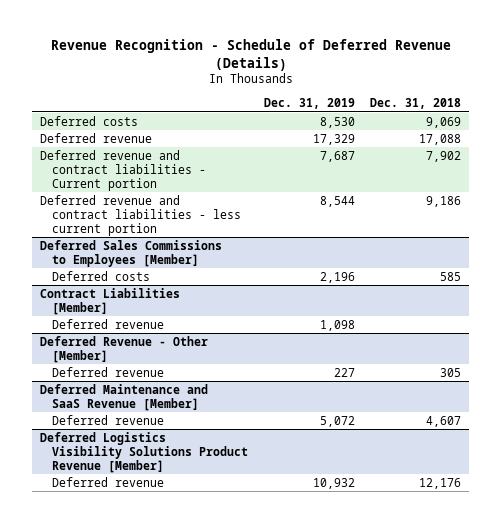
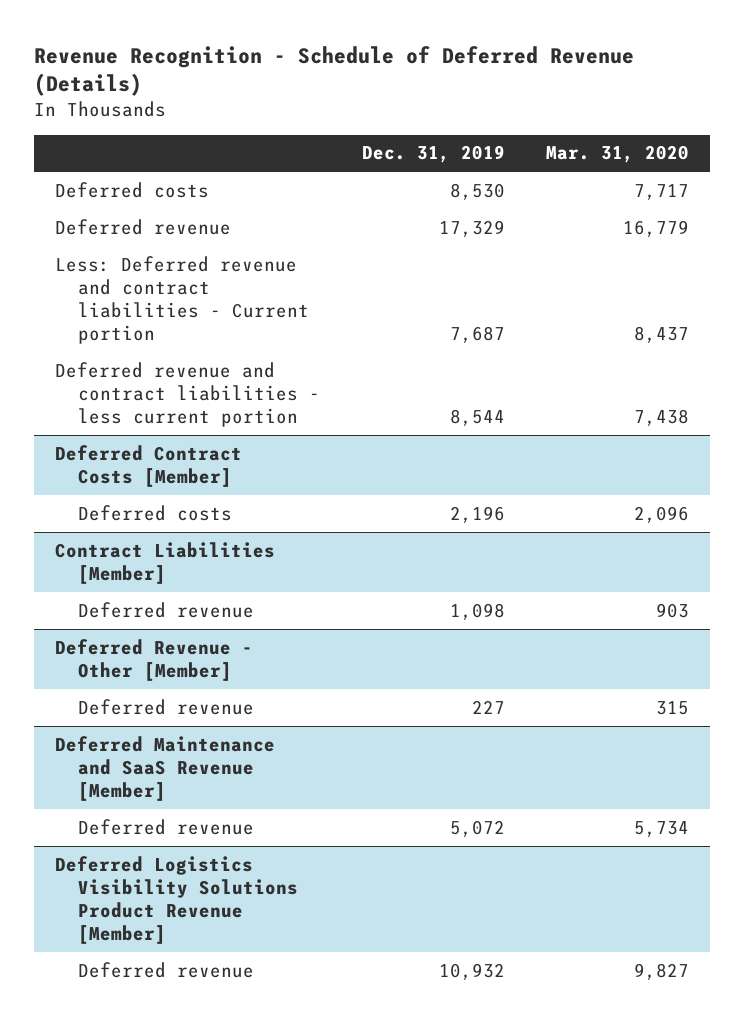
- | Dec. 31, 2019 | Dec. 31, 2018
+ | Dec. 31, 2019 | Mar. 31, 2020
- Deferred revenue and contract liabilities - Current portion | 7,687 | 7,902
+ Less: Deferred revenue and contract liabilities - Current portion | 7,687 | 8,437
- Deferred Sales Commissions to Employees [Member]
+ Deferred Contract Costs [Member]

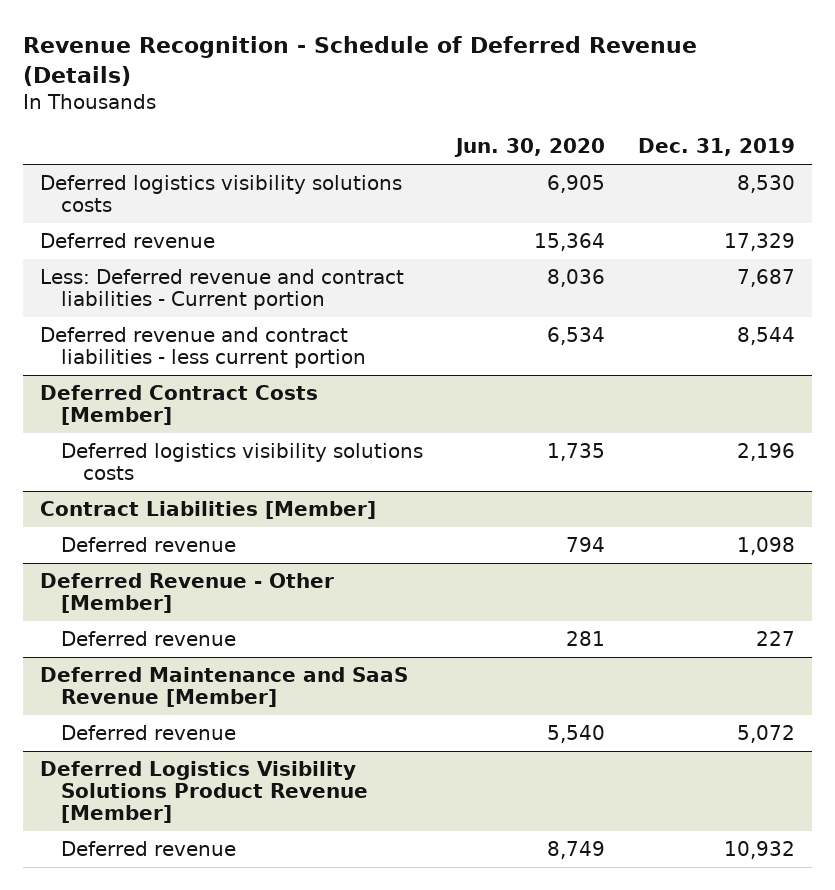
- | Dec. 31, 2019 | Mar. 31, 2020
+ | Jun. 30, 2020 | Dec. 31, 2019
- Deferred costs | 8,530 | 7,717
+ Deferred logistics visibility solutions costs | 6,905 | 8,530
@ Deferred Contract Costs [Member]
- Deferred costs | 2,196 | 2,096
+ Deferred logistics visibility solutions costs | 1,735 | 2,196

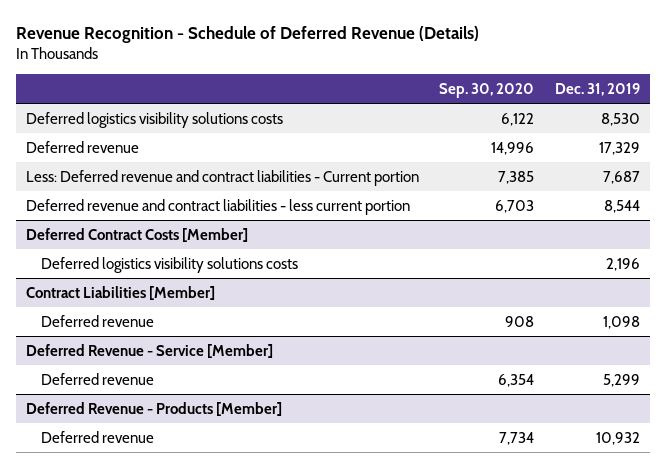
- | Jun. 30, 2020 | Dec. 31, 2019
+ | Sep. 30, 2020 | Dec. 31, 2019
- Deferred Revenue - Other [Member]
- Deferred revenue | 281 | 227
- Deferred Maintenance and SaaS Revenue [Member]
- Deferred revenue | 5,540 | 5,072
- Deferred Logistics Visibility Solutions Product Revenue [Member]
+ Deferred Revenue - Service [Member]
+ Deferred revenue | 6,354 | 5,299
+ Deferred Revenue - Products [Member]

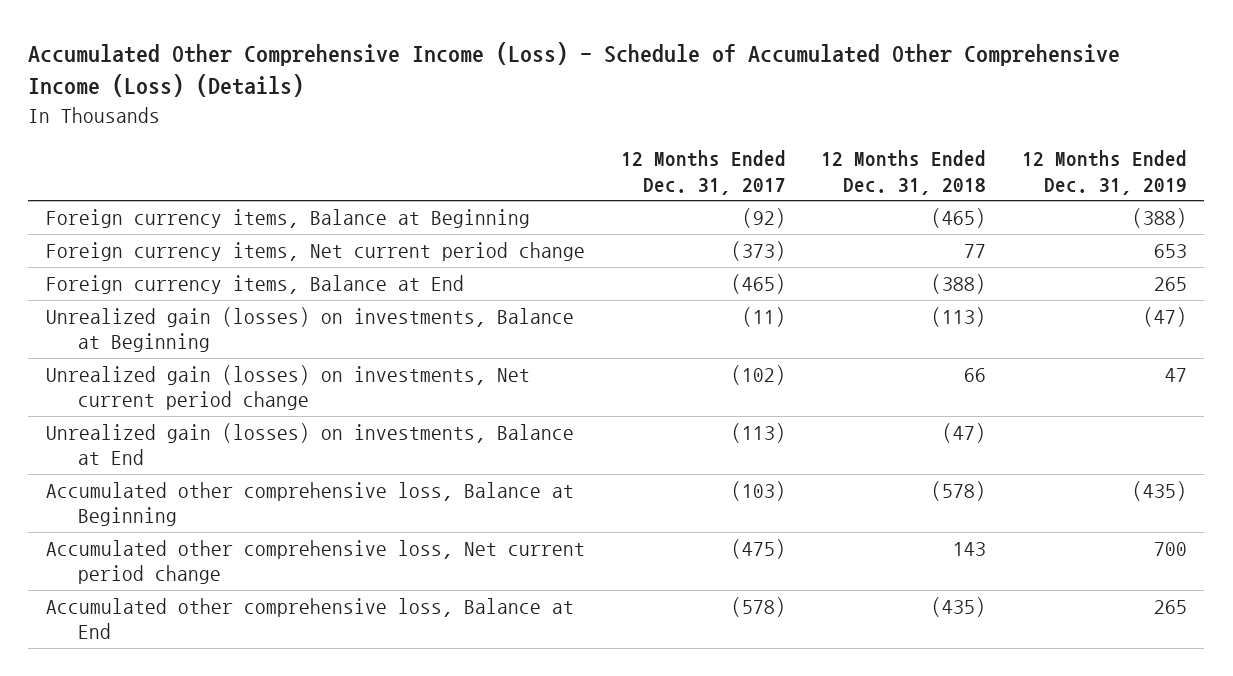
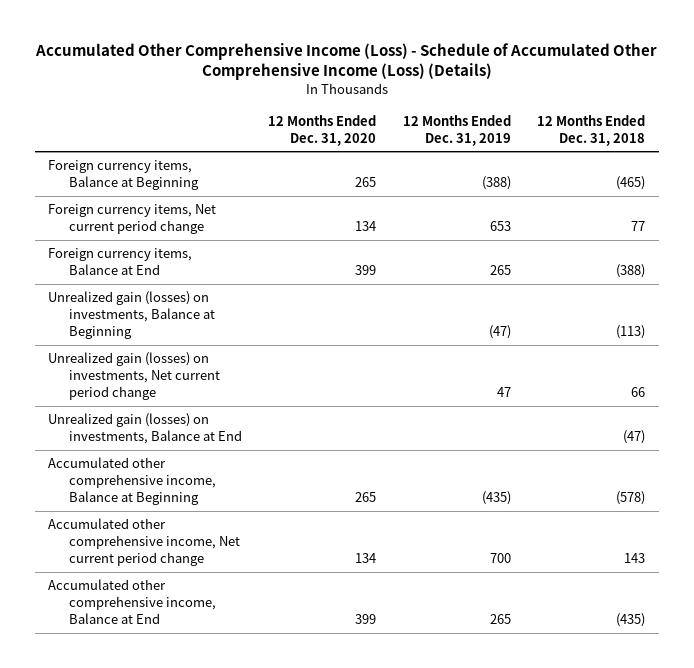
- | 12 Months Ended Dec. 31, 2017 | 12 Months Ended Dec. 31, 2018 | 12 Months Ended Dec. 31, 2019
+ | 12 Months Ended Dec. 31, 2020 | 12 Months Ended Dec. 31, 2019 | 12 Months Ended Dec. 31, 2018
- Accumulated other comprehensive loss, Balance at Beginning | (103) | (578) | (435)
- Accumulated other comprehensive loss, Net current period change | (475) | 143 | 700
- Accumulated other comprehensive loss, Balance at End | (578) | (435) | 265
+ Accumulated other comprehensive income, Balance at Beginning | 265 | (435) | (578)
+ Accumulated other comprehensive income, Net current period change | 134 | 700 | 143
+ Accumulated other comprehensive income, Balance at End | 399 | 265 | (435)

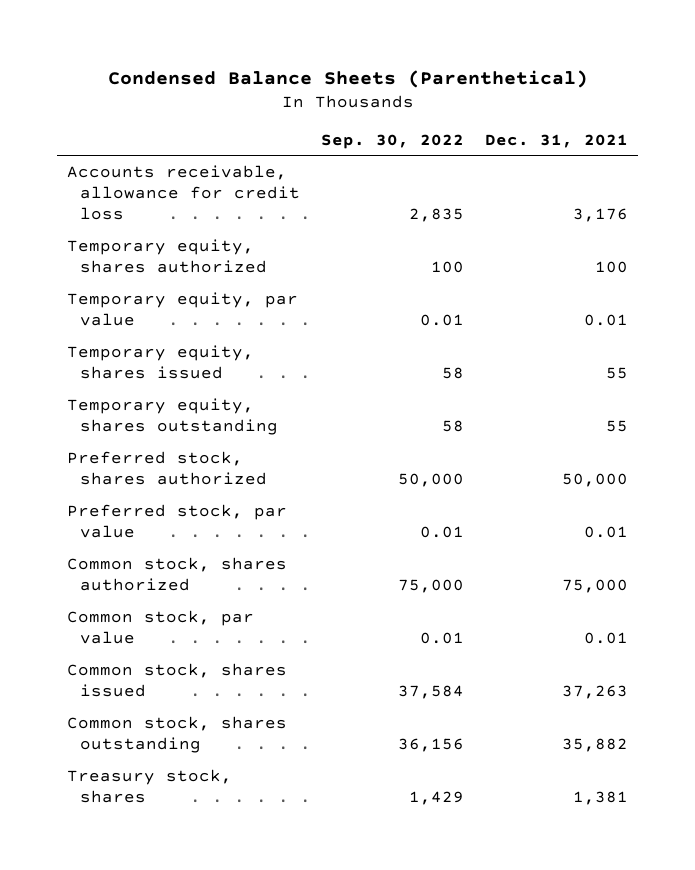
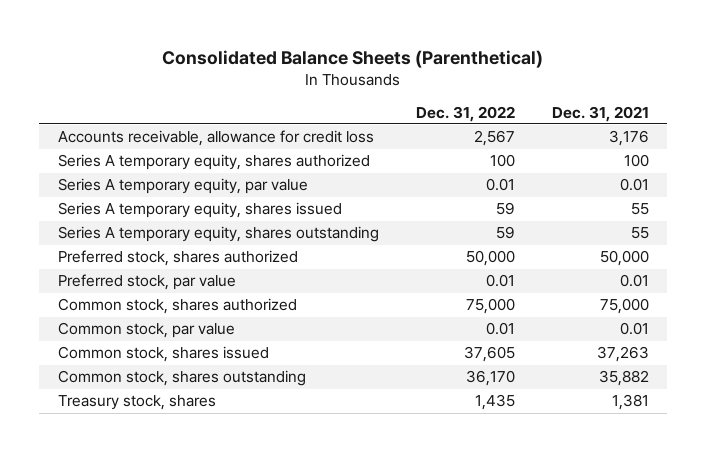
- Condensed Balance Sheets (Parenthetical)
+ Consolidated Balance Sheets (Parenthetical)
- | Sep. 30, 2022 | Dec. 31, 2021
+ | Dec. 31, 2022 | Dec. 31, 2021
- Temporary equity, shares authorized | 100 | 100
- Temporary equity, par value | 0.01 | 0.01
- Temporary equity, shares issued | 58 | 55
- Temporary equity, shares outstanding | 58 | 55
+ Series A temporary equity, shares authorized | 100 | 100
+ Series A temporary equity, par value | 0.01 | 0.01
+ Series A temporary equity, shares issued | 59 | 55
+ Series A temporary equity, shares outstanding | 59 | 55

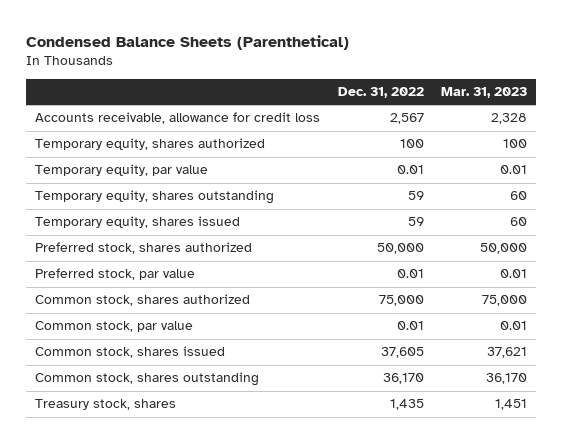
- Consolidated Balance Sheets (Parenthetical)
+ Condensed Balance Sheets (Parenthetical)
- | Dec. 31, 2022 | Dec. 31, 2021
+ | Dec. 31, 2022 | Mar. 31, 2023
- Series A temporary equity, shares authorized | 100 | 100
- Series A temporary equity, par value | 0.01 | 0.01
- Series A temporary equity, shares issued | 59 | 55
- Series A temporary equity, shares outstanding | 59 | 55
+ Temporary equity, shares authorized | 100 | 100
+ Temporary equity, par value | 0.01 | 0.01
+ Temporary equity, shares outstanding | 59 | 60
+ Temporary equity, shares issued | 59 | 60

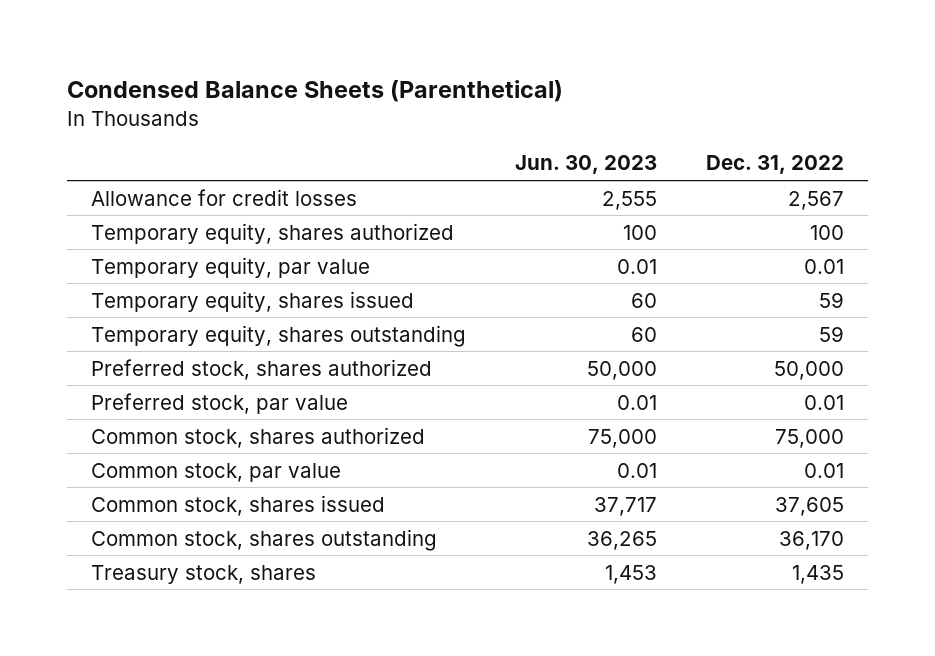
- | Dec. 31, 2022 | Mar. 31, 2023
+ | Jun. 30, 2023 | Dec. 31, 2022
- Accounts receivable, allowance for credit loss | 2,567 | 2,328
+ Allowance for credit losses | 2,555 | 2,567
moved down: Temporary equity, shares outstanding | 60 | 59

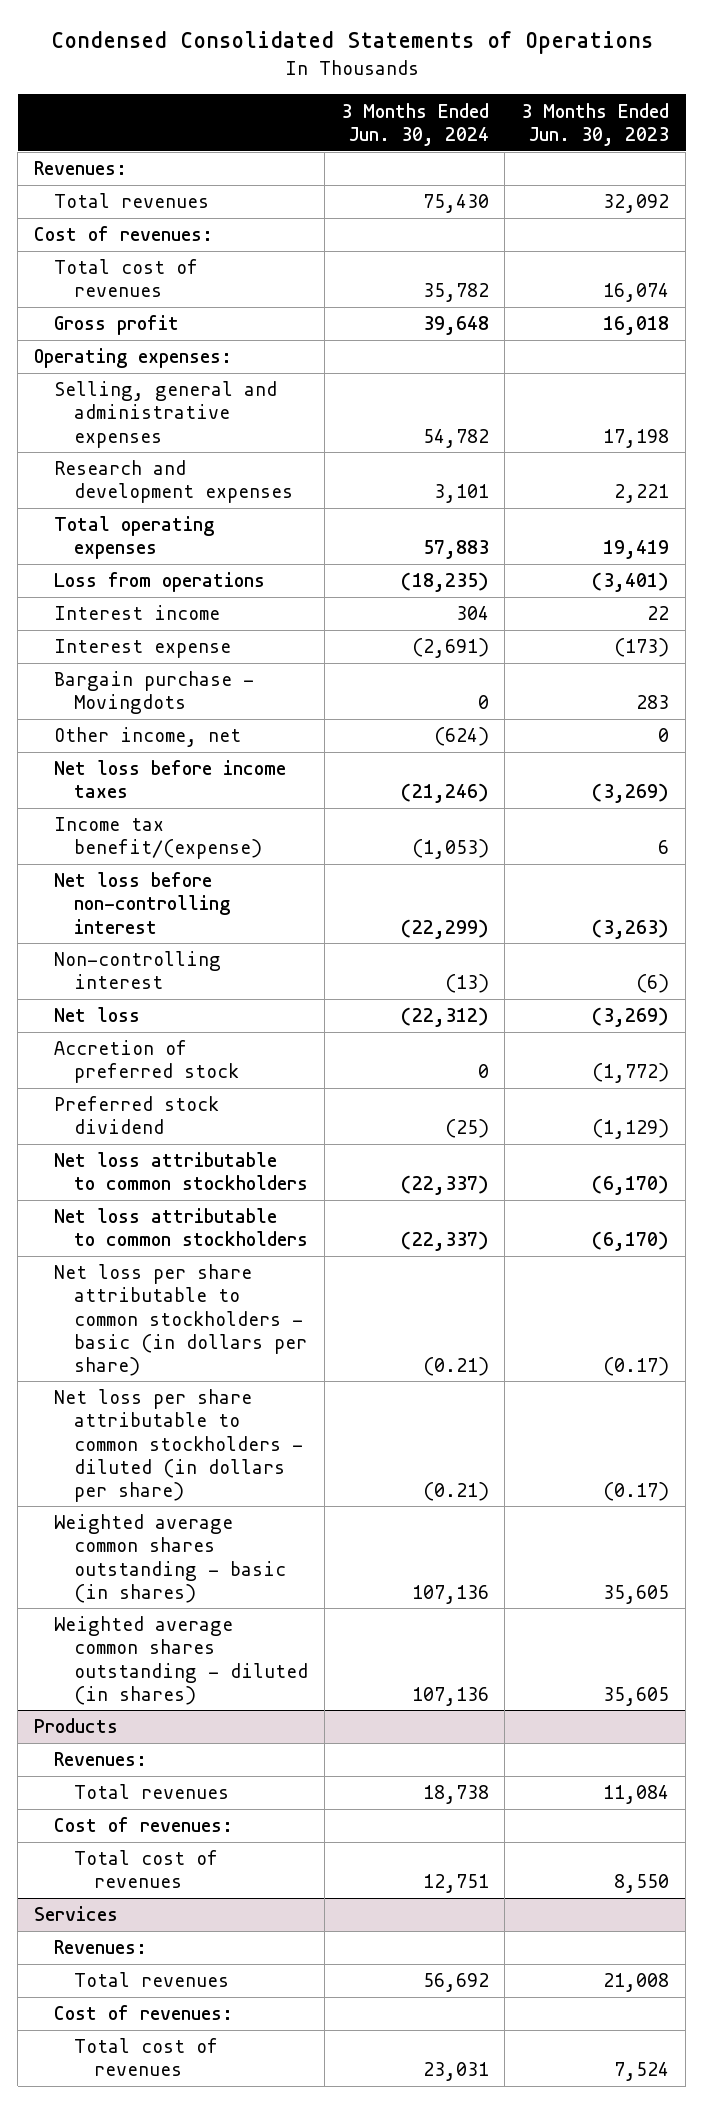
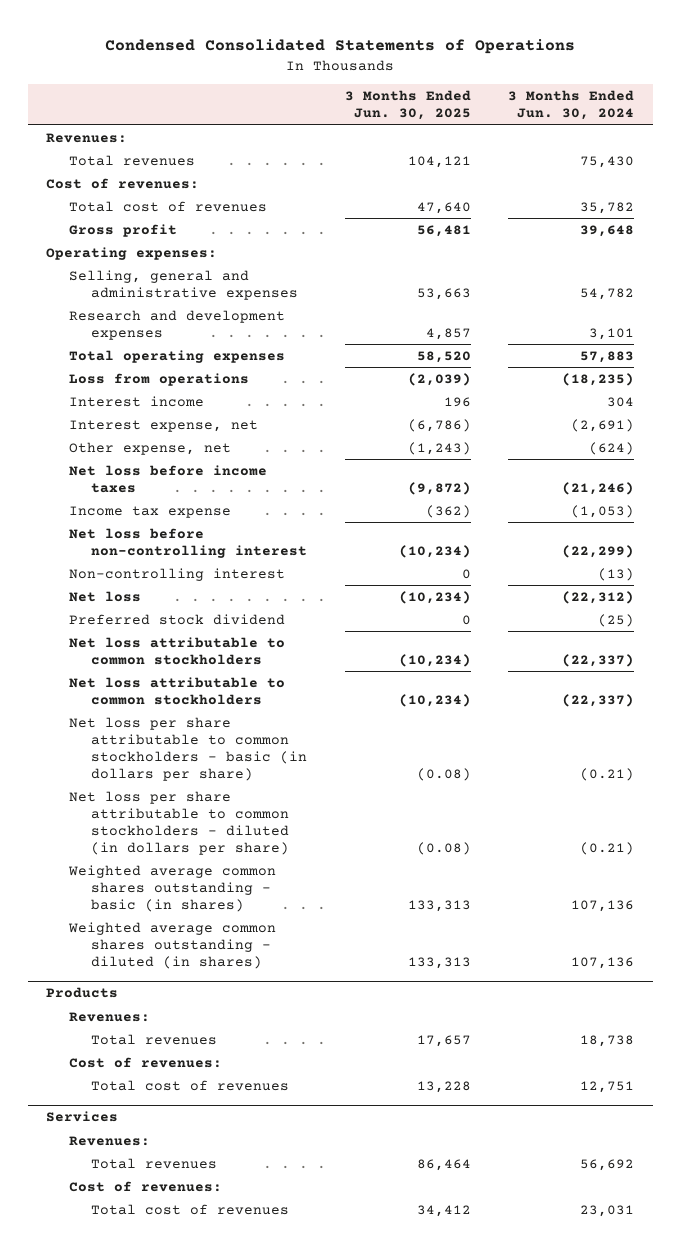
- | 3 Months Ended Jun. 30, 2024 | 3 Months Ended Jun. 30, 2023
+ | 3 Months Ended Jun. 30, 2025 | 3 Months Ended Jun. 30, 2024
- Interest expense | (2,691) | (173)
- Bargain purchase - Movingdots | 0 | 283
- Other income, net | (624) | 0
+ Interest expense, net | (6,786) | (2,691)
+ Other expense, net | (1,243) | (624)
- Income tax benefit/(expense) | (1,053) | 6
+ Income tax expense | (362) | (1,053)
- Accretion of preferred stock | 0 | (1,772)

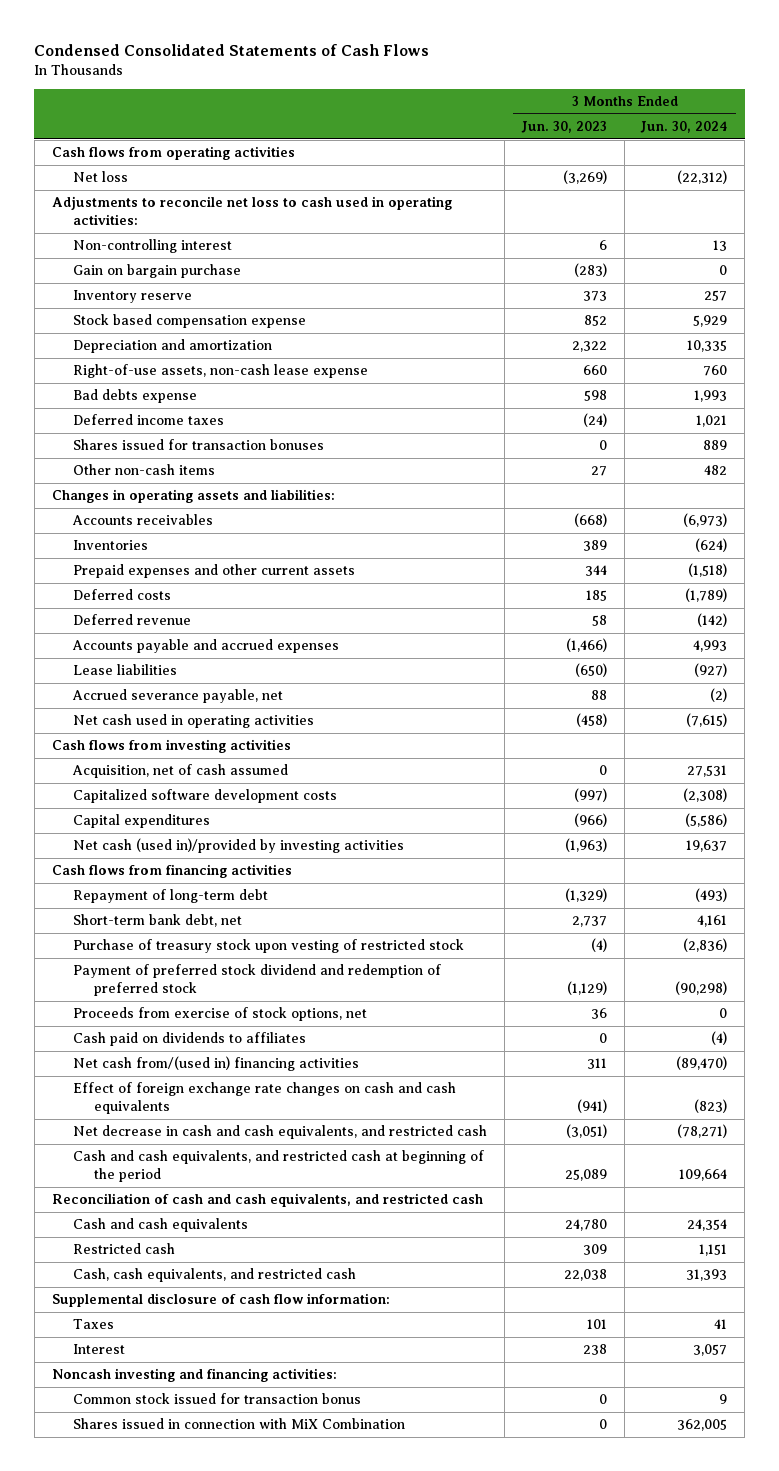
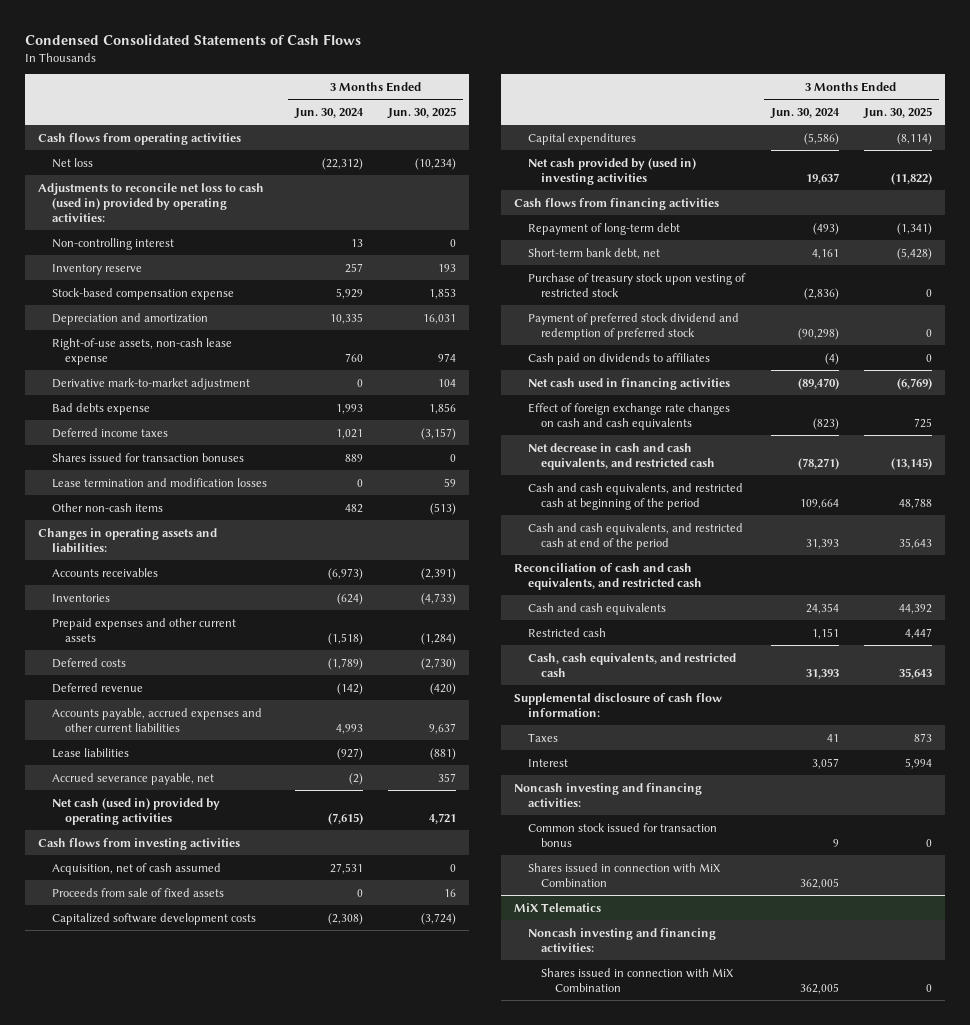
- | 3 Months Ended Jun. 30, 2023 | 3 Months Ended Jun. 30, 2024
+ | 3 Months Ended Jun. 30, 2024 | 3 Months Ended Jun. 30, 2025
- Adjustments to reconcile net loss to cash used in operating activities:
+ Adjustments to reconcile net loss to cash (used in) provided by operating activities:
- Gain on bargain purchase | (283) | 0
- Stock based compensation expense | 852 | 5,929
+ Stock-based compensation expense | 5,929 | 1,853
+ Derivative mark-to-market adjustment | 0 | 104
+ Lease termination and modification losses | 0 | 59
- Accounts payable and accrued expenses | (1,466) | 4,993
+ Accounts payable, accrued expenses and other current liabilities | 4,993 | 9,637
- Net cash used in operating activities | (458) | (7,615)
+ Net cash (used in) provided by operating activities | (7,615) | 4,721
+ Proceeds from sale of fixed assets | 0 | 16
- Net cash (used in)/provided by investing activities | (1,963) | 19,637
+ Net cash provided by (used in) investing activities | 19,637 | (11,822)
- Proceeds from exercise of stock options, net | 36 | 0
- Net cash from/(used in) financing activities | 311 | (89,470)
+ Net cash used in financing activities | (89,470) | (6,769)
+ Cash and cash equivalents, and restricted cash at end of the period | 31,393 | 35,643
+ MiX Telematics
+ Noncash investing and financing activities:
+ Shares issued in connection with MiX Combination | 362,005 | 0

